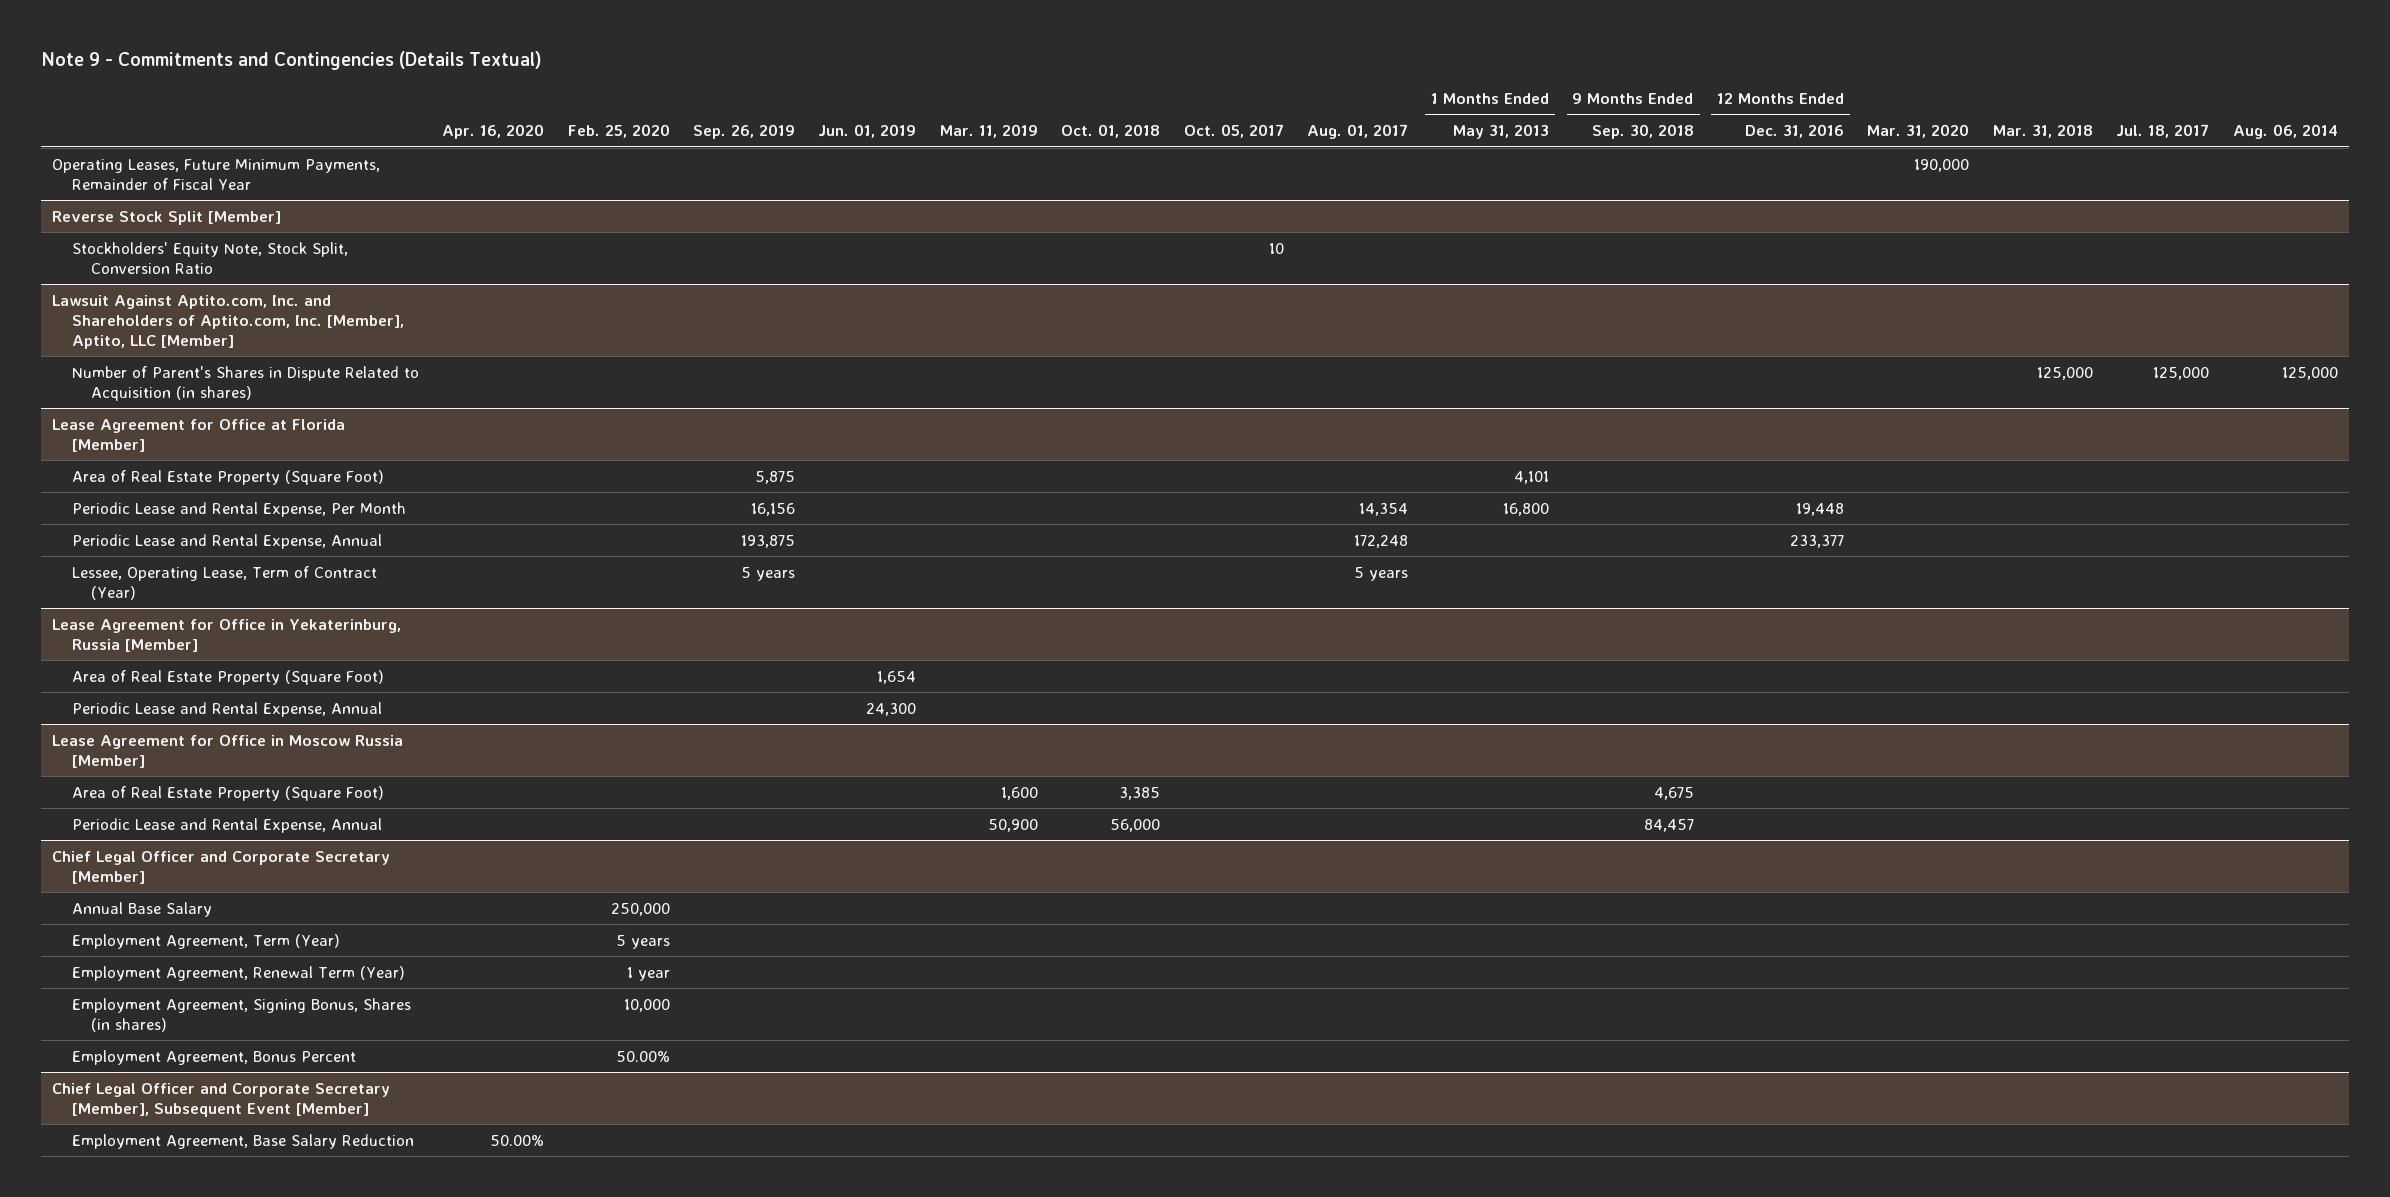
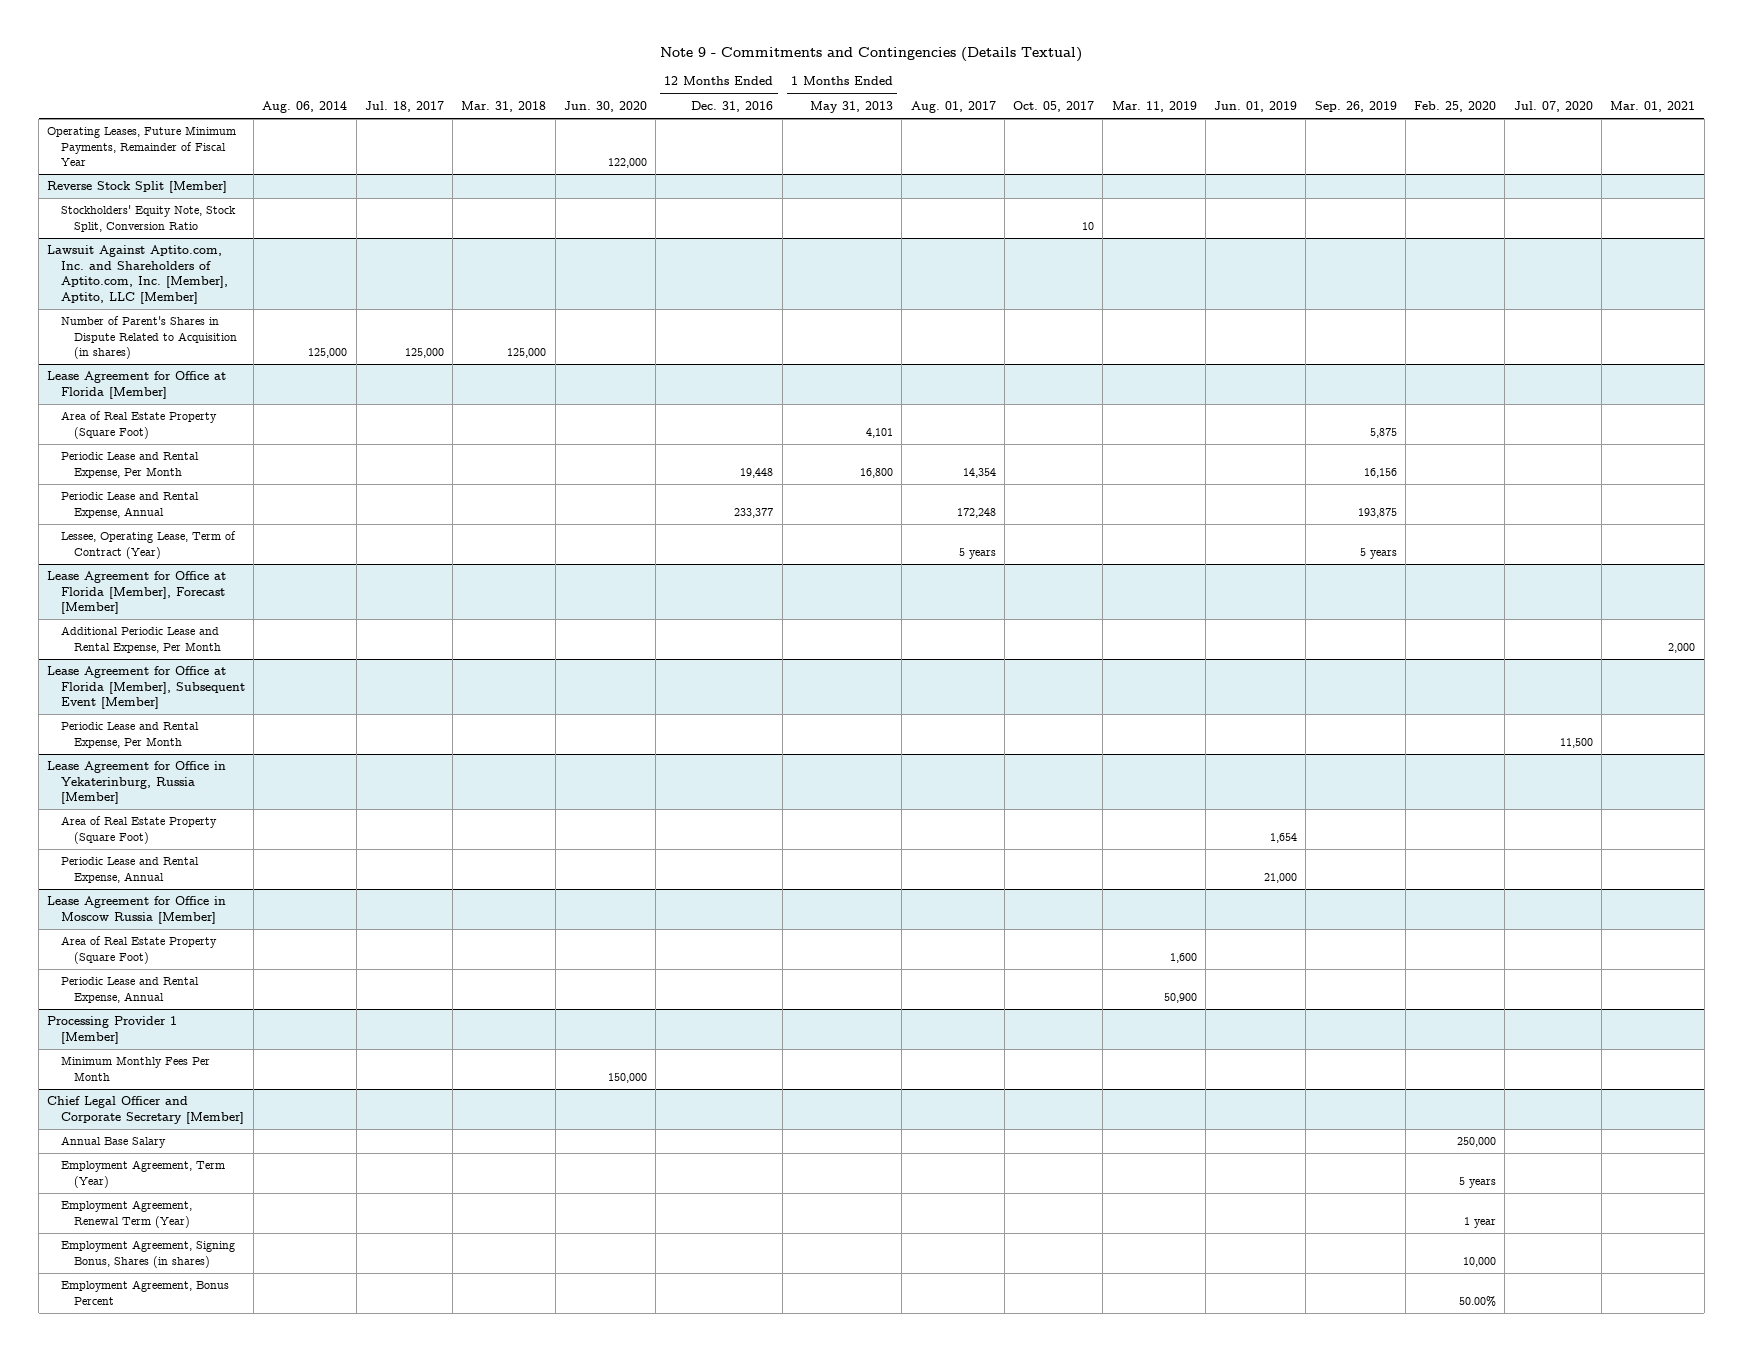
- | Apr. 16, 2020 | Feb. 25, 2020 | Sep. 26, 2019 | Jun. 01, 2019 | Mar. 11, 2019 | Oct. 01, 2018 | Oct. 05, 2017 | Aug. 01, 2017 | 1 Months Ended May 31, 2013 | 9 Months Ended Sep. 30, 2018 | 12 Months Ended Dec. 31, 2016 | Mar. 31, 2020 | Mar. 31, 2018 | Jul. 18, 2017 | Aug. 06, 2014
+ | Aug. 06, 2014 | Jul. 18, 2017 | Mar. 31, 2018 | Jun. 30, 2020 | 12 Months Ended Dec. 31, 2016 | 1 Months Ended May 31, 2013 | Aug. 01, 2017 | Oct. 05, 2017 | Mar. 11, 2019 | Jun. 01, 2019 | Sep. 26, 2019 | Feb. 25, 2020 | Jul. 07, 2020 | Mar. 01, 2021
+ Lease Agreement for Office at Florida [Member], Forecast [Member]
+ Additional Periodic Lease and Rental Expense, Per Month | | | | | | | | | | | | | | 2,000
+ Lease Agreement for Office at Florida [Member], Subsequent Event [Member]
+ Periodic Lease and Rental Expense, Per Month | | | | | | | | | | | | | 11,500 |
@ Lease Agreement for Office in Yekaterinburg, Russia [Member]
- Periodic Lease and Rental Expense, Annual | | | | 24,300 | | | | | | | | | | |
+ Periodic Lease and Rental Expense, Annual | | | | | | | | | | 21,000 | | | |
+ Processing Provider 1 [Member]
+ Minimum Monthly Fees Per Month | | | | 150,000 | | | | | | | | | |
- Chief Legal Officer and Corporate Secretary [Member], Subsequent Event [Member]
- Employment Agreement, Base Salary Reduction | 50.00% | | | | | | | | | | | | | |

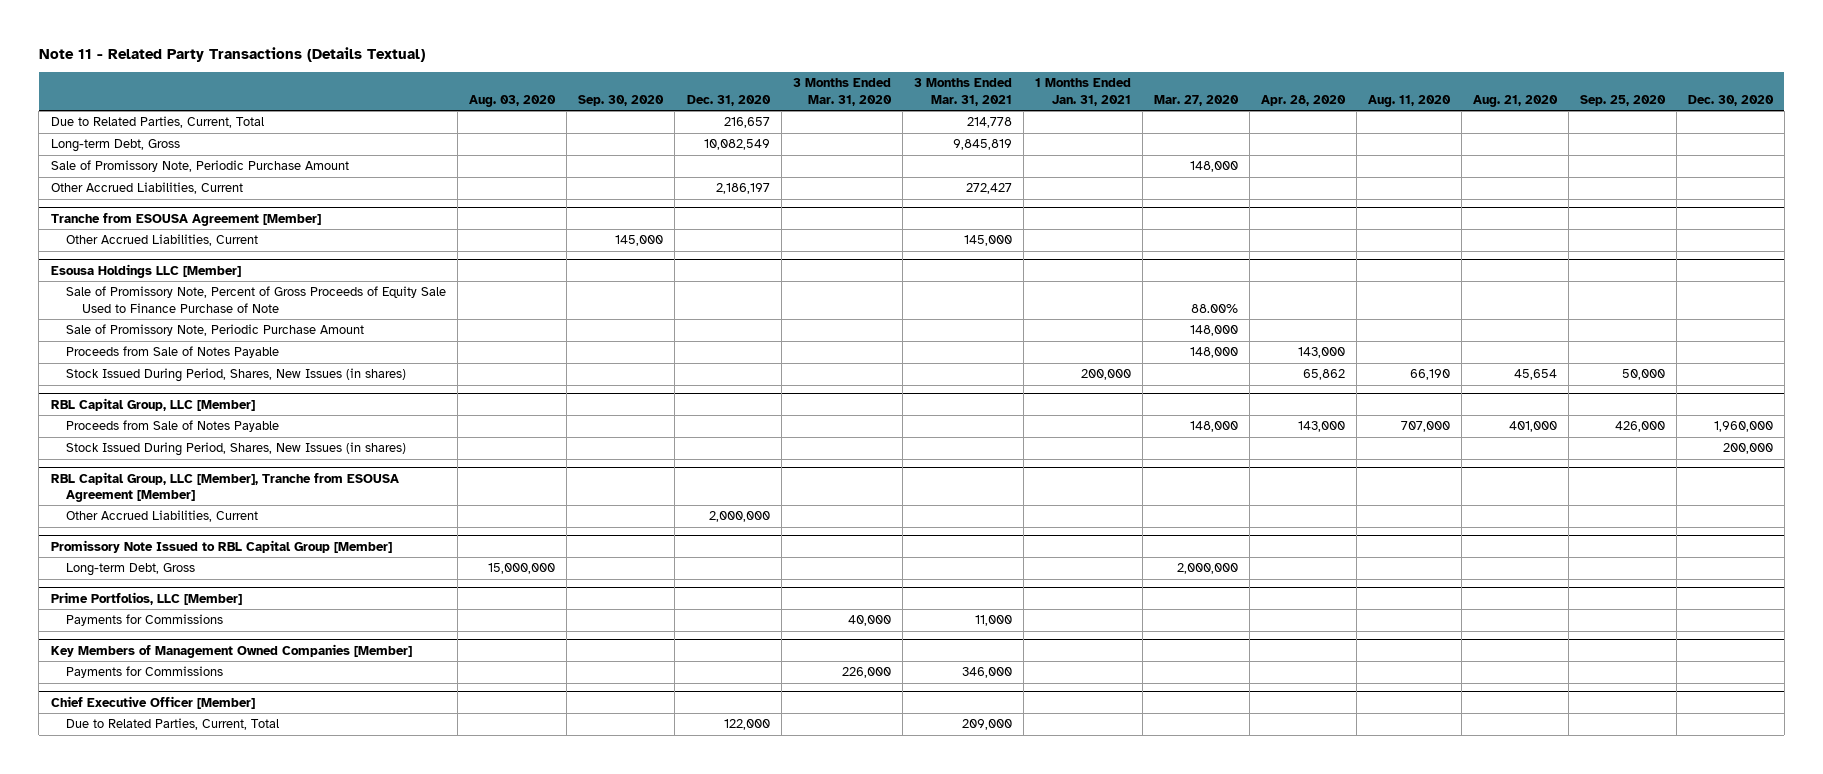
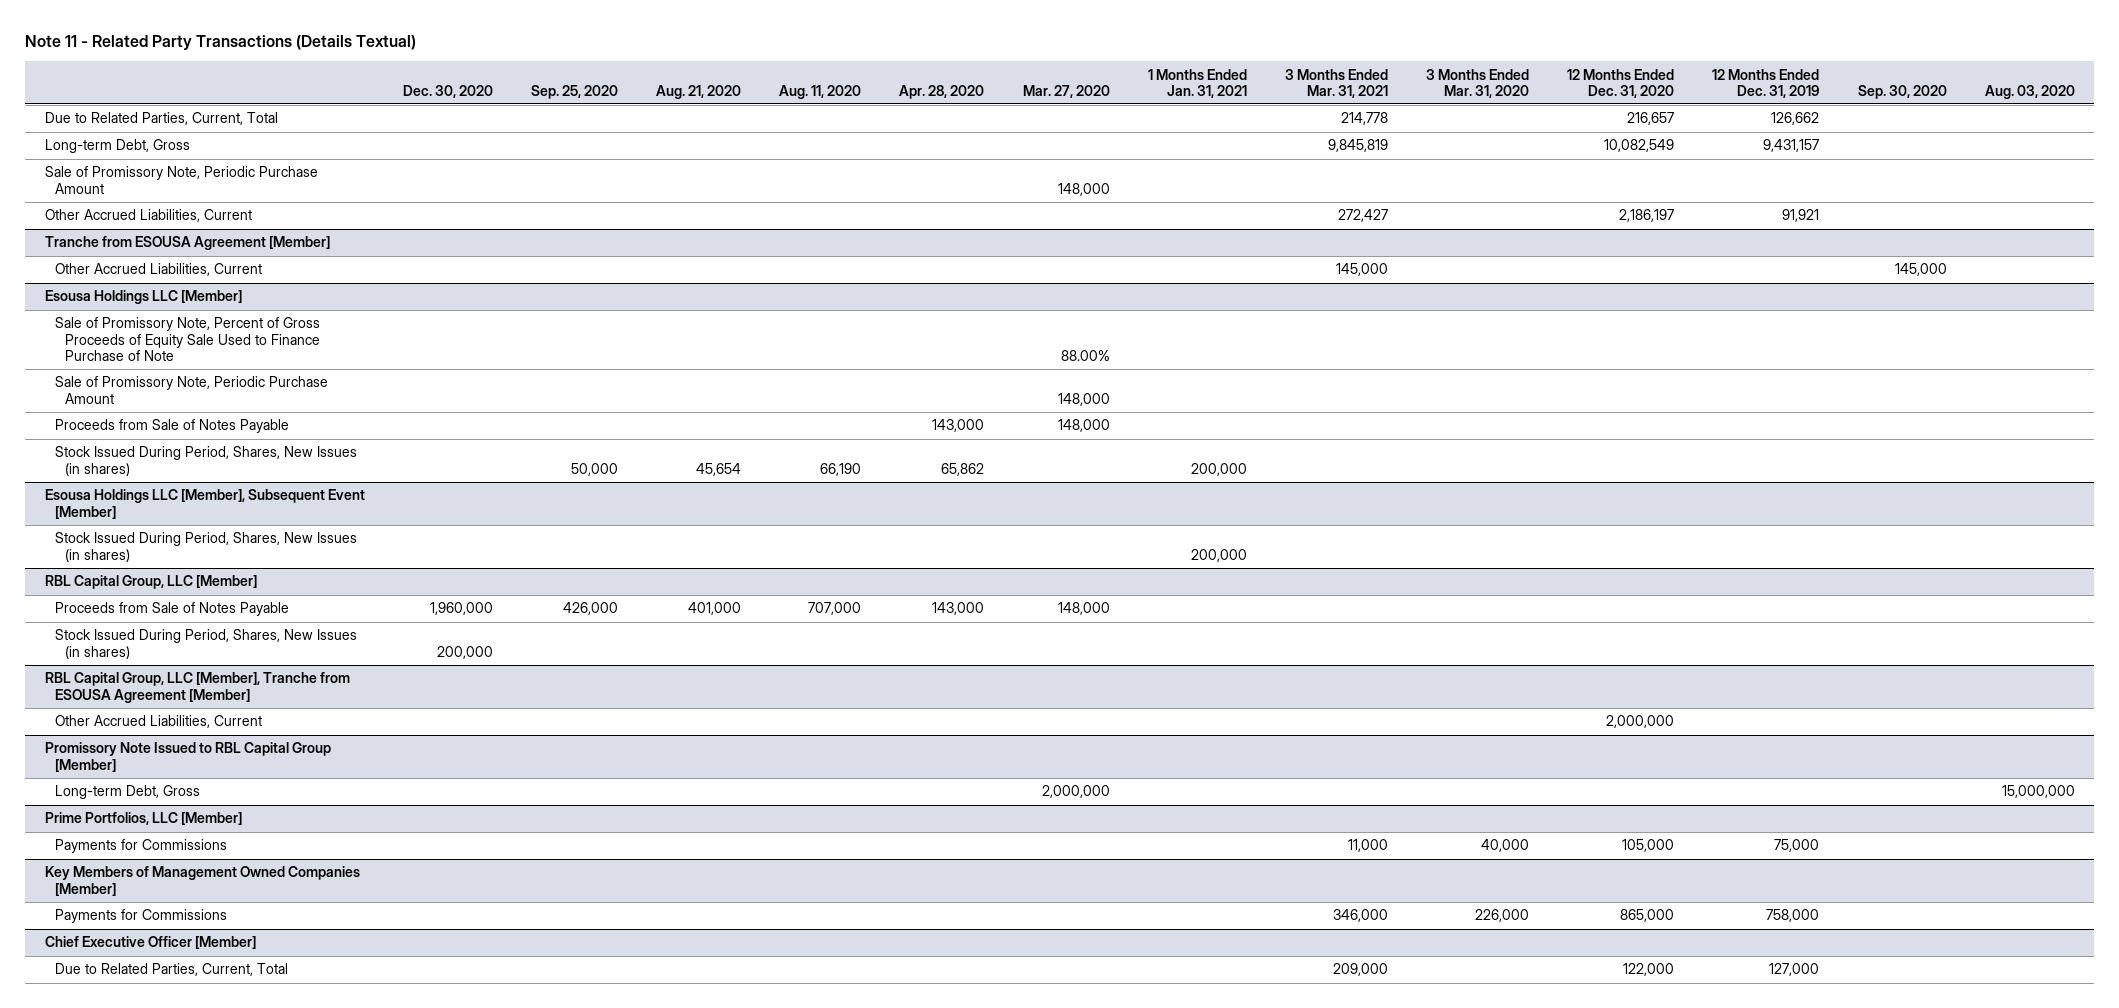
- | Aug. 03, 2020 | Sep. 30, 2020 | Dec. 31, 2020 | 3 Months Ended Mar. 31, 2020 | 3 Months Ended Mar. 31, 2021 | 1 Months Ended Jan. 31, 2021 | Mar. 27, 2020 | Apr. 28, 2020 | Aug. 11, 2020 | Aug. 21, 2020 | Sep. 25, 2020 | Dec. 30, 2020
+ | Dec. 30, 2020 | Sep. 25, 2020 | Aug. 21, 2020 | Aug. 11, 2020 | Apr. 28, 2020 | Mar. 27, 2020 | 1 Months Ended Jan. 31, 2021 | 3 Months Ended Mar. 31, 2021 | 3 Months Ended Mar. 31, 2020 | 12 Months Ended Dec. 31, 2020 | 12 Months Ended Dec. 31, 2019 | Sep. 30, 2020 | Aug. 03, 2020
+ Esousa Holdings LLC [Member], Subsequent Event [Member]
+ Stock Issued During Period, Shares, New Issues (in shares) | | | | | | | 200,000 | | | | | |

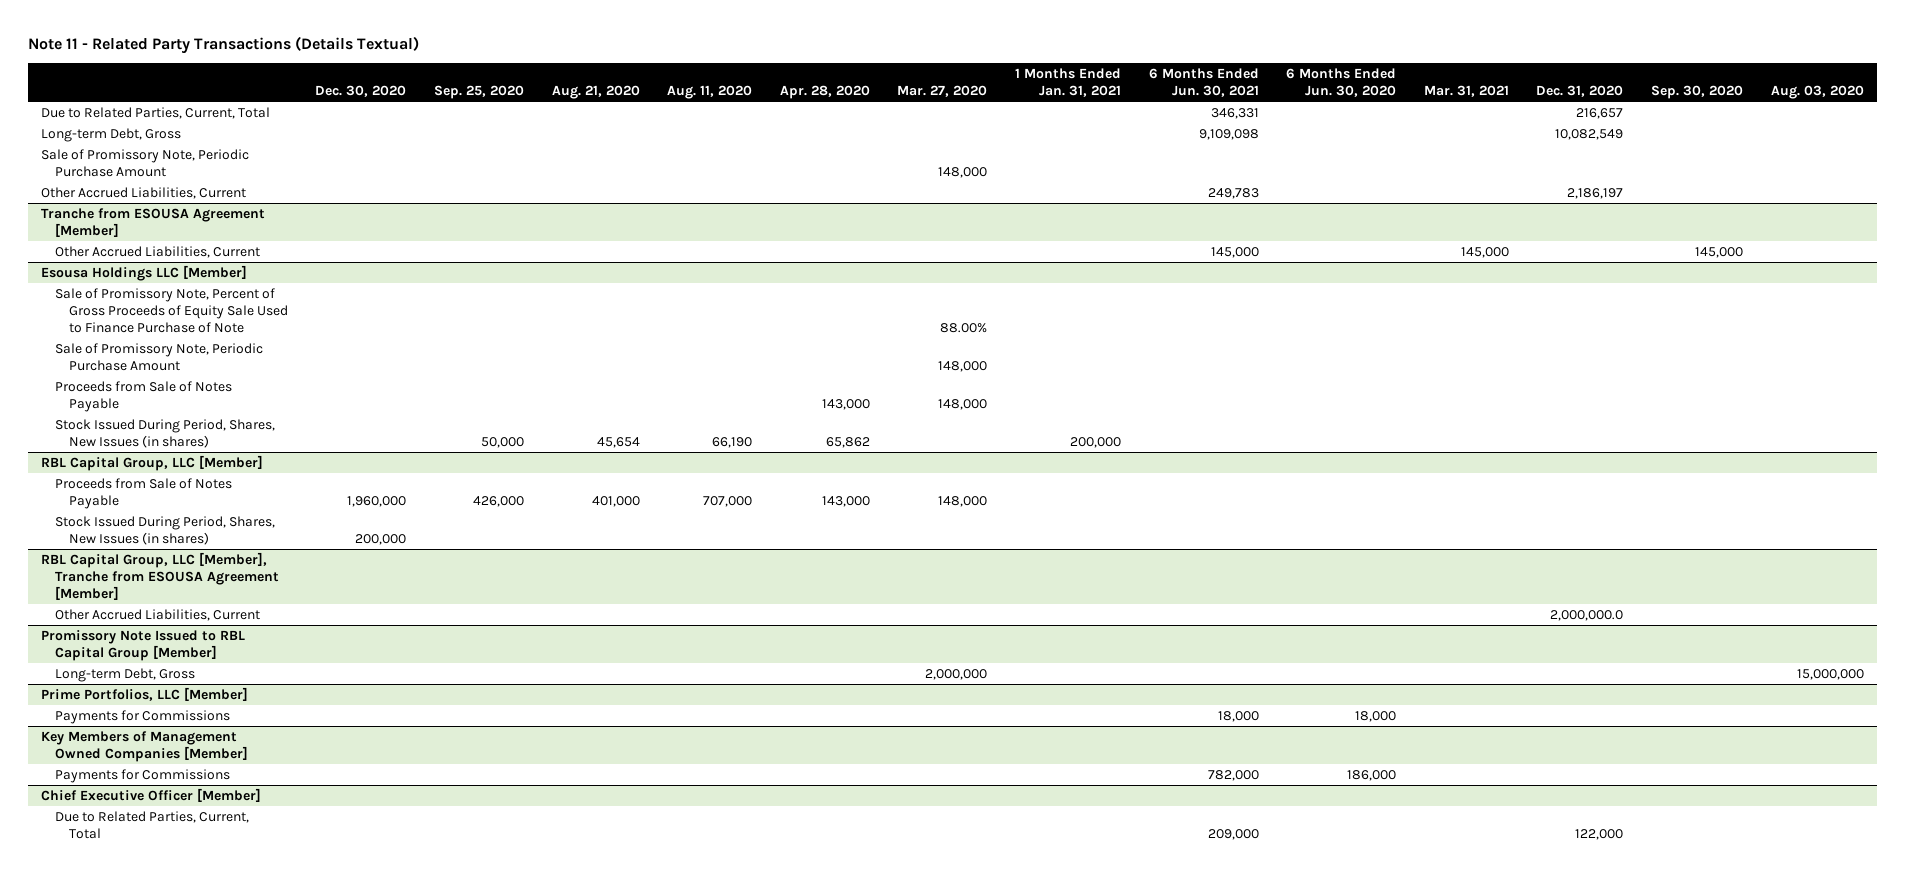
- | Dec. 30, 2020 | Sep. 25, 2020 | Aug. 21, 2020 | Aug. 11, 2020 | Apr. 28, 2020 | Mar. 27, 2020 | 1 Months Ended Jan. 31, 2021 | 3 Months Ended Mar. 31, 2021 | 3 Months Ended Mar. 31, 2020 | 12 Months Ended Dec. 31, 2020 | 12 Months Ended Dec. 31, 2019 | Sep. 30, 2020 | Aug. 03, 2020
+ | Dec. 30, 2020 | Sep. 25, 2020 | Aug. 21, 2020 | Aug. 11, 2020 | Apr. 28, 2020 | Mar. 27, 2020 | 1 Months Ended Jan. 31, 2021 | 6 Months Ended Jun. 30, 2021 | 6 Months Ended Jun. 30, 2020 | Mar. 31, 2021 | Dec. 31, 2020 | Sep. 30, 2020 | Aug. 03, 2020
- Esousa Holdings LLC [Member], Subsequent Event [Member]
- Stock Issued During Period, Shares, New Issues (in shares) | | | | | | | 200,000 | | | | | |

